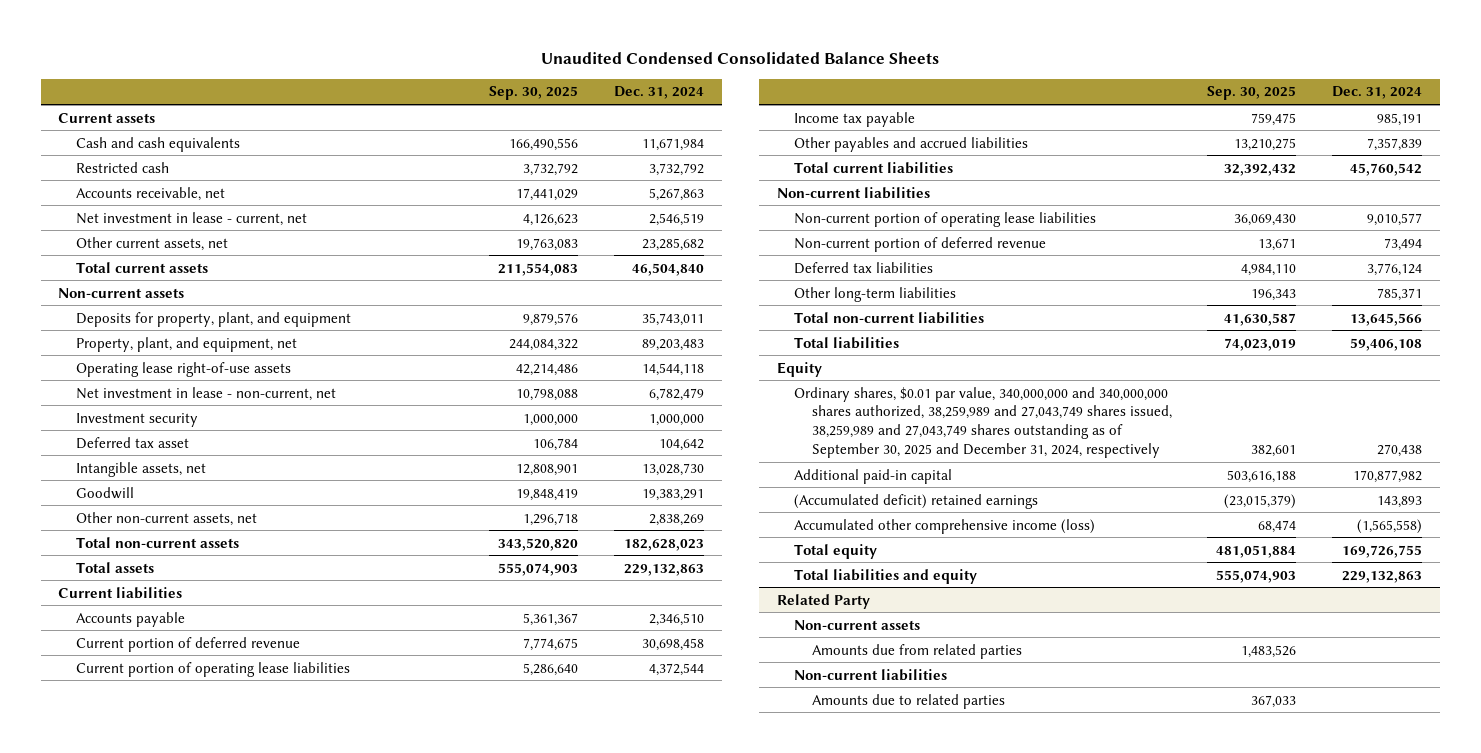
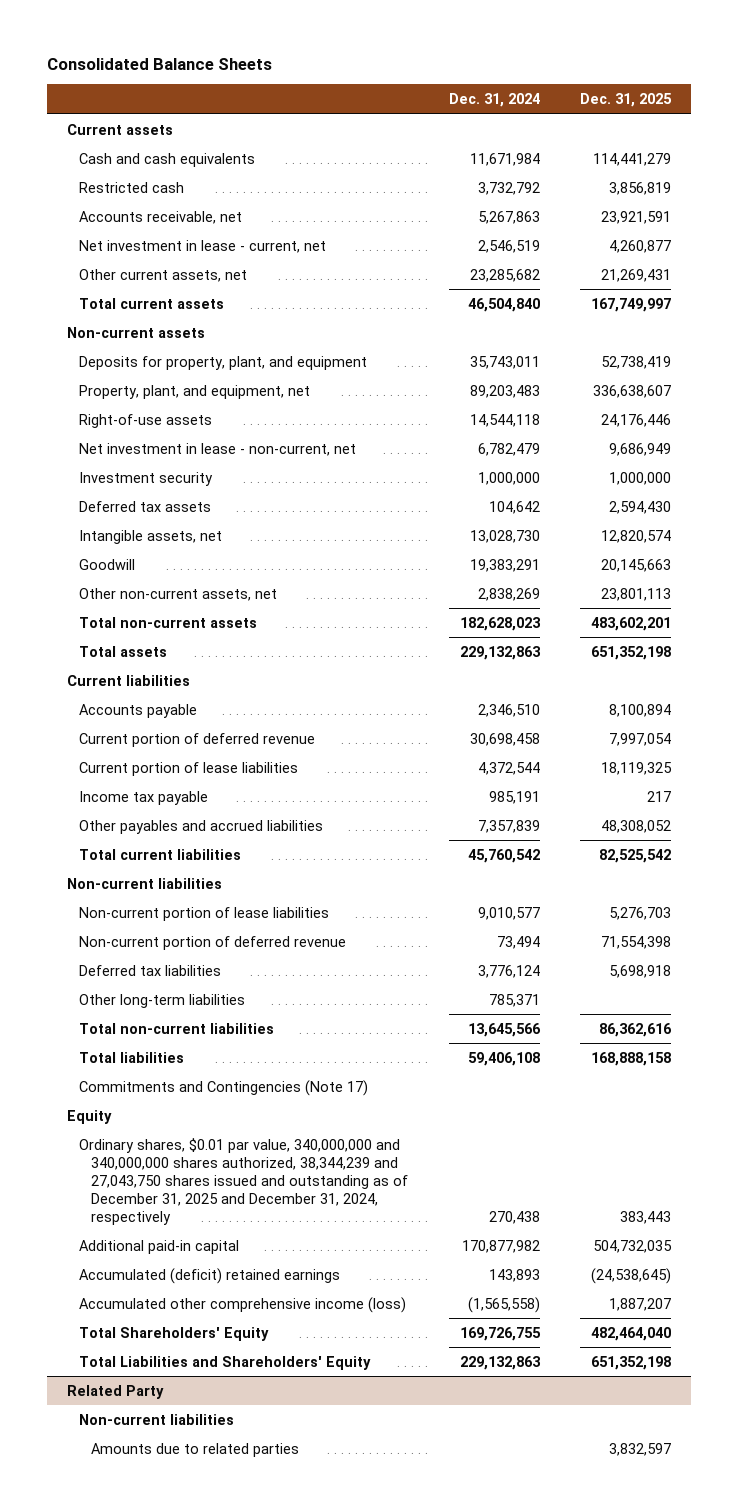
- Unaudited Condensed Consolidated Balance Sheets
+ Consolidated Balance Sheets
- | Sep. 30, 2025 | Dec. 31, 2024
+ | Dec. 31, 2024 | Dec. 31, 2025
- Operating lease right-of-use assets | 42,214,486 | 14,544,118
+ Right-of-use assets | 14,544,118 | 24,176,446
- Deferred tax asset | 106,784 | 104,642
+ Deferred tax assets | 104,642 | 2,594,430
- Current portion of operating lease liabilities | 5,286,640 | 4,372,544
+ Current portion of lease liabilities | 4,372,544 | 18,119,325
- Non-current portion of operating lease liabilities | 36,069,430 | 9,010,577
+ Non-current portion of lease liabilities | 9,010,577 | 5,276,703
+ Commitments and Contingencies (Note 17)
- Ordinary shares, $0.01 par value, 340,000,000 and 340,000,000 shares authorized, 38,259,989 and 27,043,749 shares issued, 38,259,989 and 27,043,749 shares outstanding as of September 30, 2025 and December 31, 2024, respectively | 382,601 | 270,438
+ Ordinary shares, $0.01 par value, 340,000,000 and 340,000,000 shares authorized, 38,344,239 and 27,043,750 shares issued and outstanding as of December 31, 2025 and December 31, 2024, respectively | 270,438 | 383,443
- (Accumulated deficit) retained earnings | (23,015,379) | 143,893
+ Accumulated (deficit) retained earnings | 143,893 | (24,538,645)
- Total equity | 481,051,884 | 169,726,755
- Total liabilities and equity | 555,074,903 | 229,132,863
+ Total Shareholders' Equity | 169,726,755 | 482,464,040
+ Total Liabilities and Shareholders' Equity | 229,132,863 | 651,352,198
@ Related Party
- Non-current assets
- Amounts due from related parties | 1,483,526 |

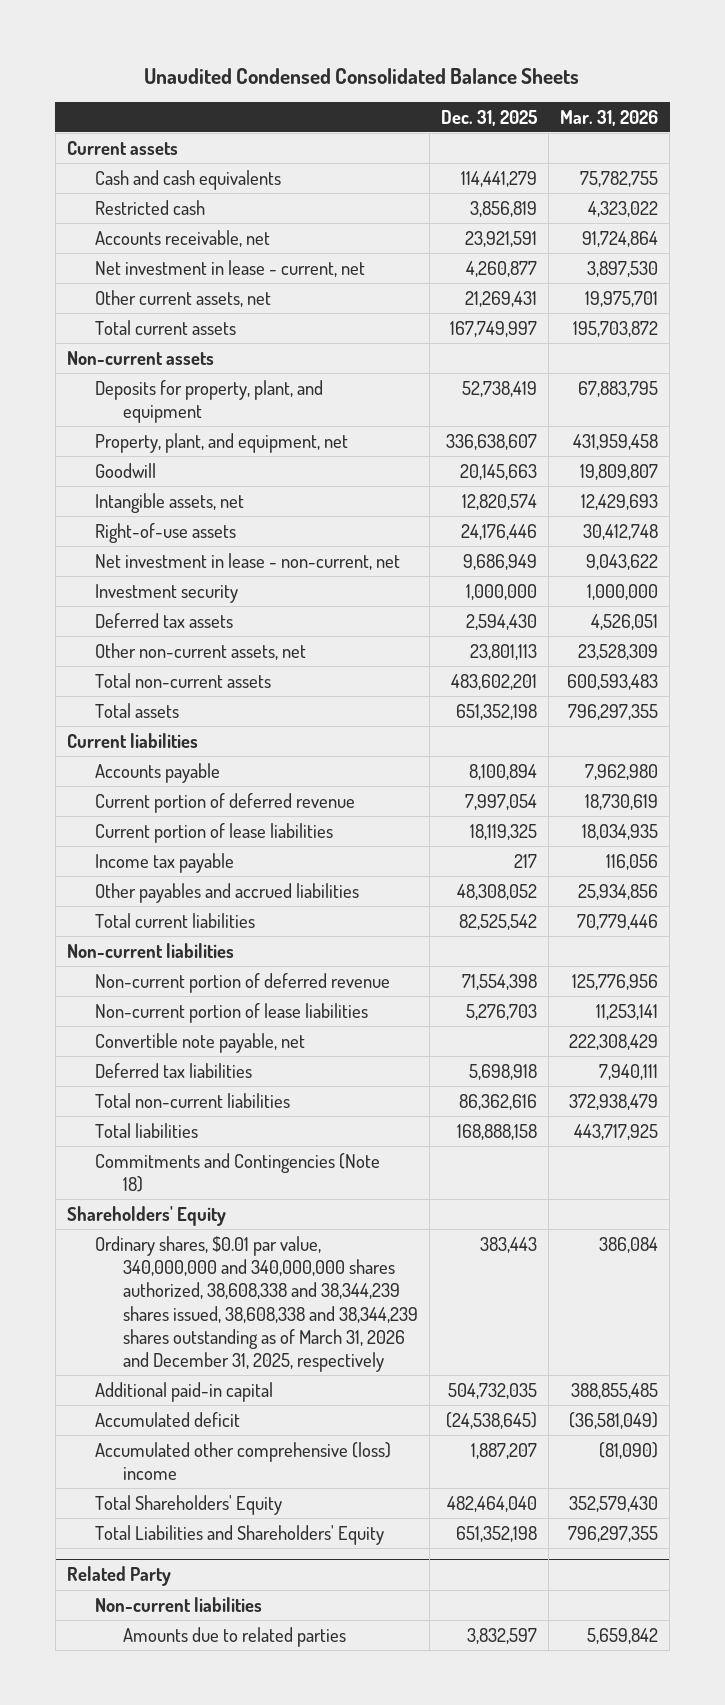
- Consolidated Balance Sheets
+ Unaudited Condensed Consolidated Balance Sheets
- | Dec. 31, 2024 | Dec. 31, 2025
+ | Dec. 31, 2025 | Mar. 31, 2026
moved up: Goodwill | 20,145,663 | 19,809,807
moved up: Intangible assets, net | 12,820,574 | 12,429,693
moved down: Non-current portion of lease liabilities | 5,276,703 | 11,253,141
+ Convertible note payable, net | | 222,308,429
- Other long-term liabilities | 785,371 |
- Commitments and Contingencies (Note 17)
- Equity
- Ordinary shares, $0.01 par value, 340,000,000 and 340,000,000 shares authorized, 38,344,239 and 27,043,750 shares issued and outstanding as of December 31, 2025 and December 31, 2024, respectively | 270,438 | 383,443
+ Commitments and Contingencies (Note 18)
+ Shareholders' Equity
+ Ordinary shares, $0.01 par value, 340,000,000 and 340,000,000 shares authorized, 38,608,338 and 38,344,239 shares issued, 38,608,338 and 38,344,239 shares outstanding as of March 31, 2026 and December 31, 2025, respectively | 383,443 | 386,084
- Accumulated (deficit) retained earnings | 143,893 | (24,538,645)
- Accumulated other comprehensive income (loss) | (1,565,558) | 1,887,207
+ Accumulated deficit | (24,538,645) | (36,581,049)
+ Accumulated other comprehensive (loss) income | 1,887,207 | (81,090)

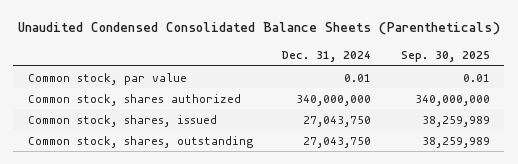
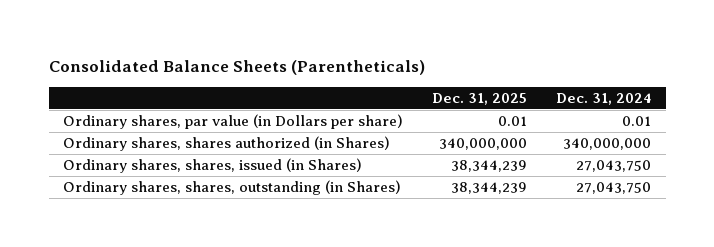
- Unaudited Condensed Consolidated Balance Sheets (Parentheticals)
+ Consolidated Balance Sheets (Parentheticals)
- | Dec. 31, 2024 | Sep. 30, 2025
+ | Dec. 31, 2025 | Dec. 31, 2024
- Common stock, par value | 0.01 | 0.01
- Common stock, shares authorized | 340,000,000 | 340,000,000
- Common stock, shares, issued | 27,043,750 | 38,259,989
- Common stock, shares, outstanding | 27,043,750 | 38,259,989
+ Ordinary shares, par value (in Dollars per share) | 0.01 | 0.01
+ Ordinary shares, shares authorized (in Shares) | 340,000,000 | 340,000,000
+ Ordinary shares, shares, issued (in Shares) | 38,344,239 | 27,043,750
+ Ordinary shares, shares, outstanding (in Shares) | 38,344,239 | 27,043,750

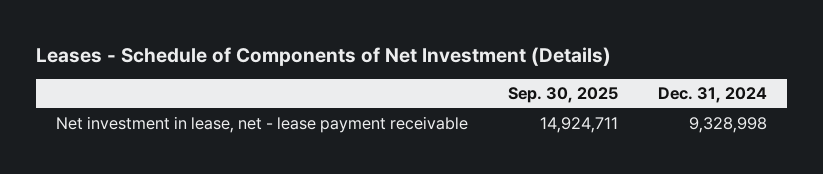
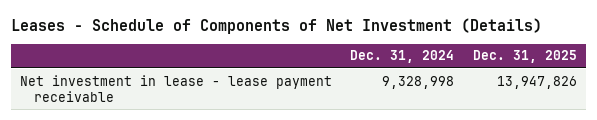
- | Sep. 30, 2025 | Dec. 31, 2024
+ | Dec. 31, 2024 | Dec. 31, 2025
- Net investment in lease, net - lease payment receivable | 14,924,711 | 9,328,998
+ Net investment in lease - lease payment receivable | 9,328,998 | 13,947,826

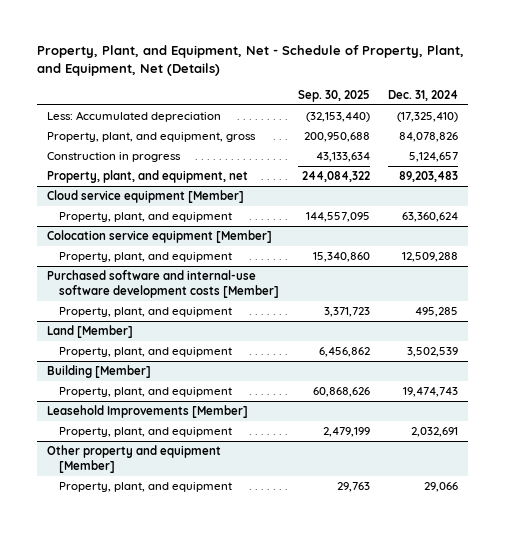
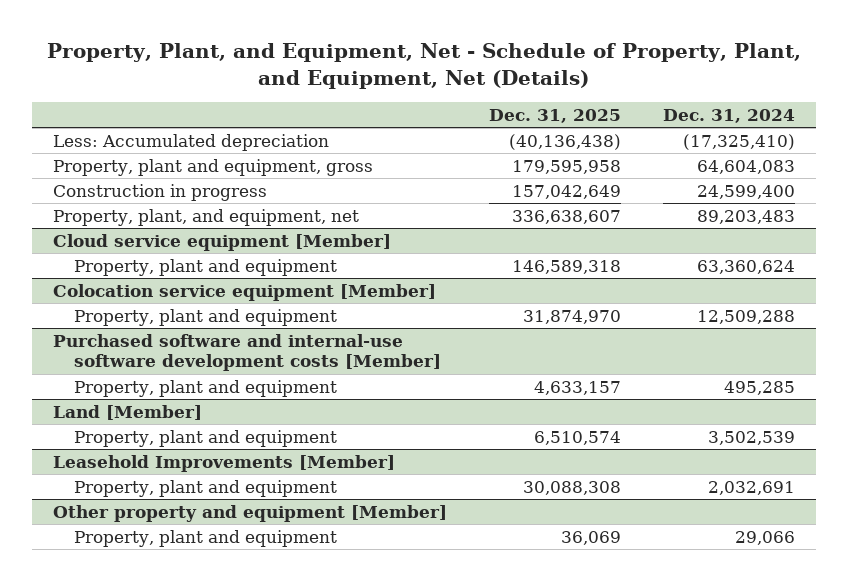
- | Sep. 30, 2025 | Dec. 31, 2024
+ | Dec. 31, 2025 | Dec. 31, 2024
- Property, plant, and equipment, gross | 200,950,688 | 84,078,826
- Construction in progress | 43,133,634 | 5,124,657
+ Property, plant and equipment, gross | 179,595,958 | 64,604,083
+ Construction in progress | 157,042,649 | 24,599,400
@ Cloud service equipment [Member]
- Property, plant, and equipment | 144,557,095 | 63,360,624
+ Property, plant and equipment | 146,589,318 | 63,360,624
@ Colocation service equipment [Member]
- Property, plant, and equipment | 15,340,860 | 12,509,288
+ Property, plant and equipment | 31,874,970 | 12,509,288
@ Purchased software and internal-use software development costs [Member]
- Property, plant, and equipment | 3,371,723 | 495,285
+ Property, plant and equipment | 4,633,157 | 495,285
@ Land [Member]
- Property, plant, and equipment | 6,456,862 | 3,502,539
- Building [Member]
- Property, plant, and equipment | 60,868,626 | 19,474,743
@ Land [Member]
+ Property, plant and equipment | 6,510,574 | 3,502,539
@ Leasehold Improvements [Member]
- Property, plant, and equipment | 2,479,199 | 2,032,691
+ Property, plant and equipment | 30,088,308 | 2,032,691
@ Other property and equipment [Member]
- Property, plant, and equipment | 29,763 | 29,066
+ Property, plant and equipment | 36,069 | 29,066

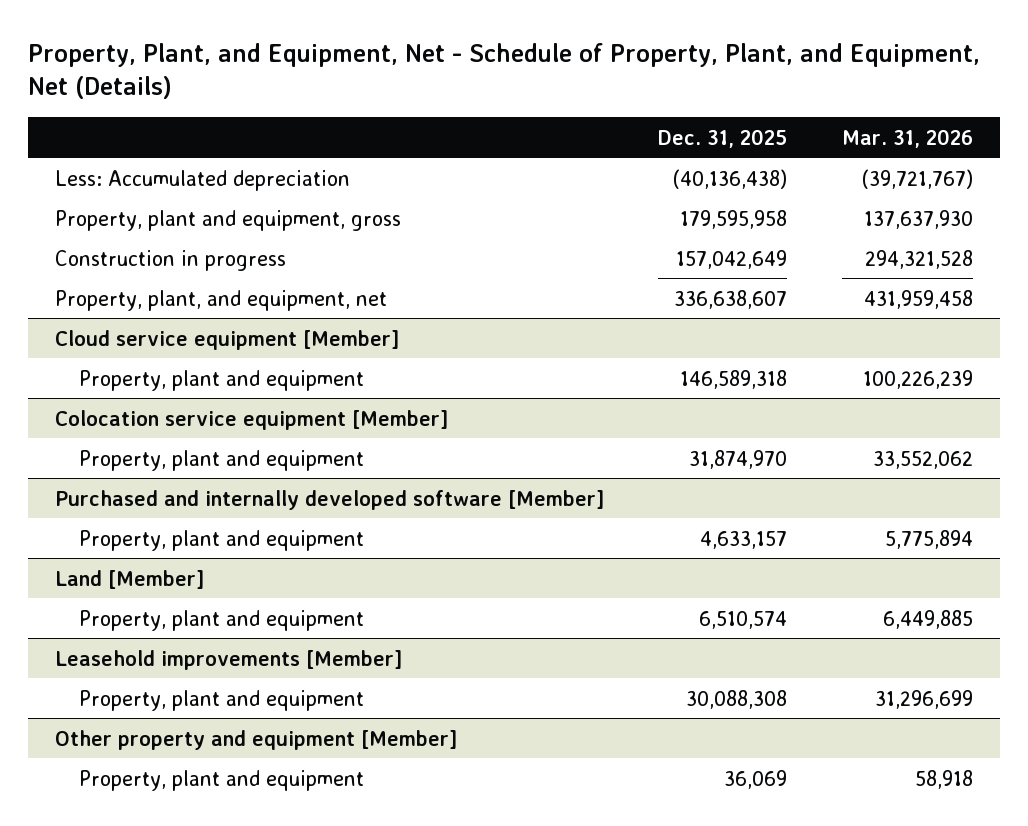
- | Dec. 31, 2025 | Dec. 31, 2024
+ | Dec. 31, 2025 | Mar. 31, 2026
- Purchased software and internal-use software development costs [Member]
+ Purchased and internally developed software [Member]
- Leasehold Improvements [Member]
+ Leasehold improvements [Member]

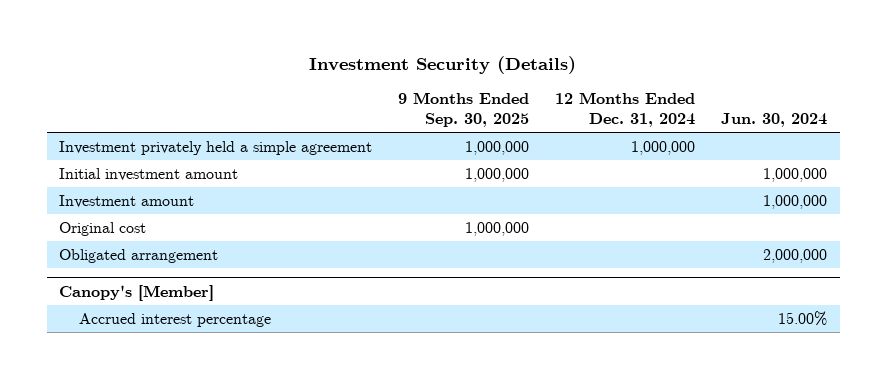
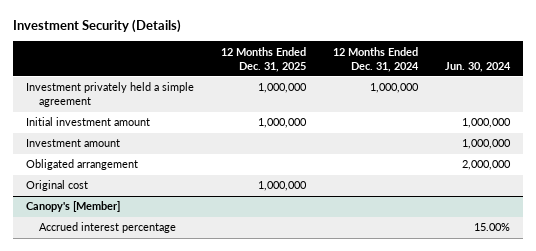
- | 9 Months Ended Sep. 30, 2025 | 12 Months Ended Dec. 31, 2024 | Jun. 30, 2024
+ | 12 Months Ended Dec. 31, 2025 | 12 Months Ended Dec. 31, 2024 | Jun. 30, 2024
moved down: Original cost | 1,000,000 | |

